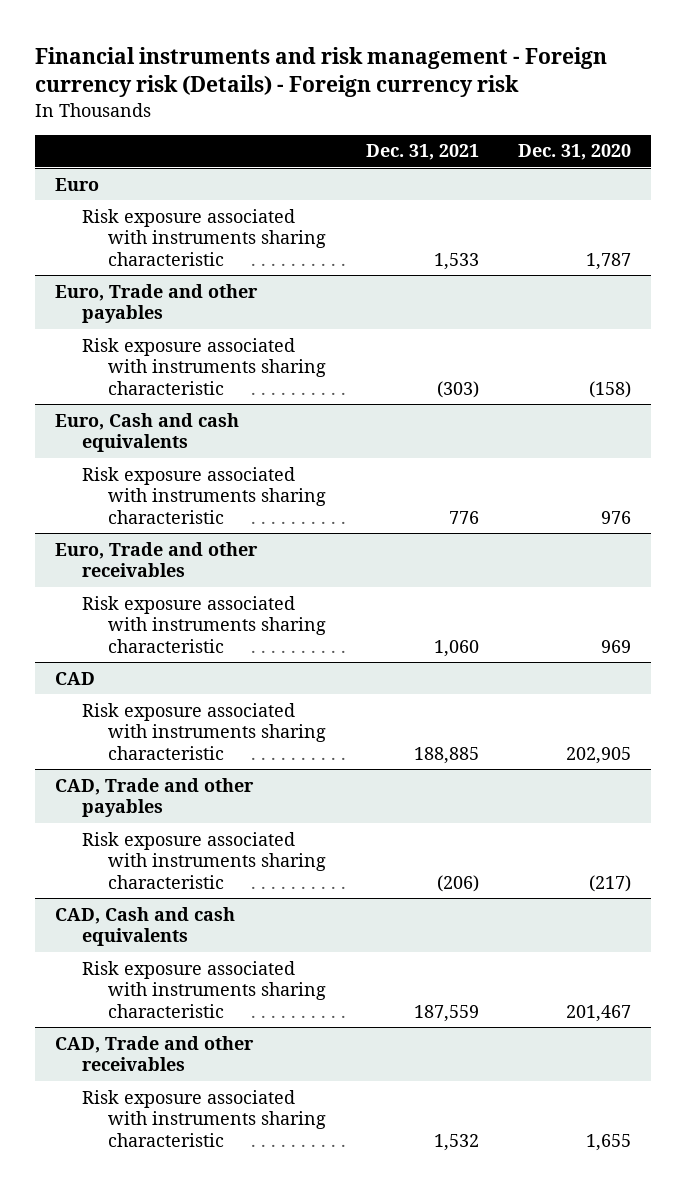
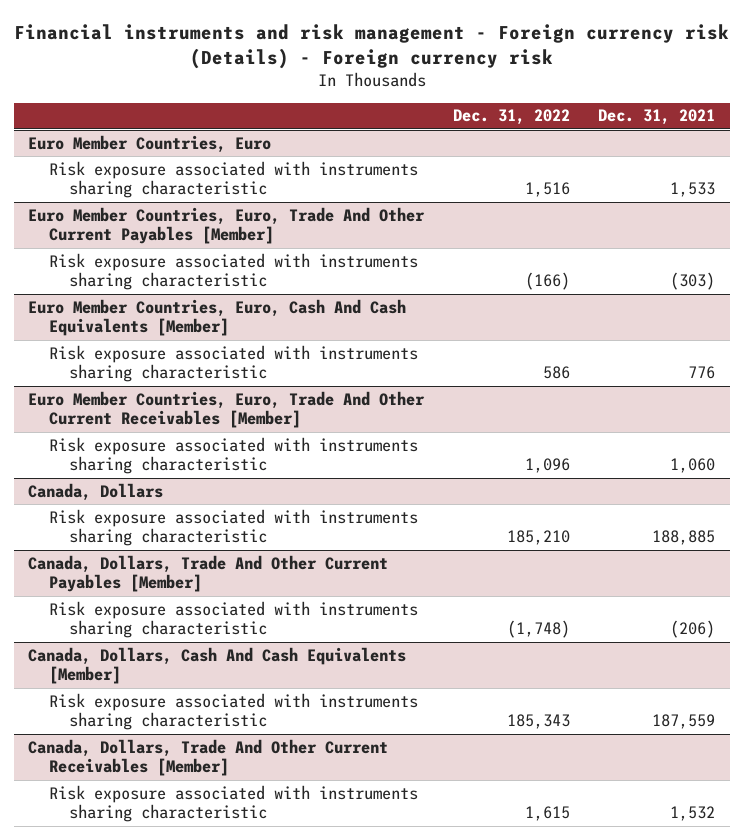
- | Dec. 31, 2021 | Dec. 31, 2020
+ | Dec. 31, 2022 | Dec. 31, 2021
- Euro
+ Euro Member Countries, Euro
- Euro, Trade and other payables
+ Euro Member Countries, Euro, Trade And Other Current Payables [Member]
- Euro, Cash and cash equivalents
+ Euro Member Countries, Euro, Cash And Cash Equivalents [Member]
- Euro, Trade and other receivables
+ Euro Member Countries, Euro, Trade And Other Current Receivables [Member]
- CAD
+ Canada, Dollars
- CAD, Trade and other payables
+ Canada, Dollars, Trade And Other Current Payables [Member]
- CAD, Cash and cash equivalents
+ Canada, Dollars, Cash And Cash Equivalents [Member]
- CAD, Trade and other receivables
+ Canada, Dollars, Trade And Other Current Receivables [Member]

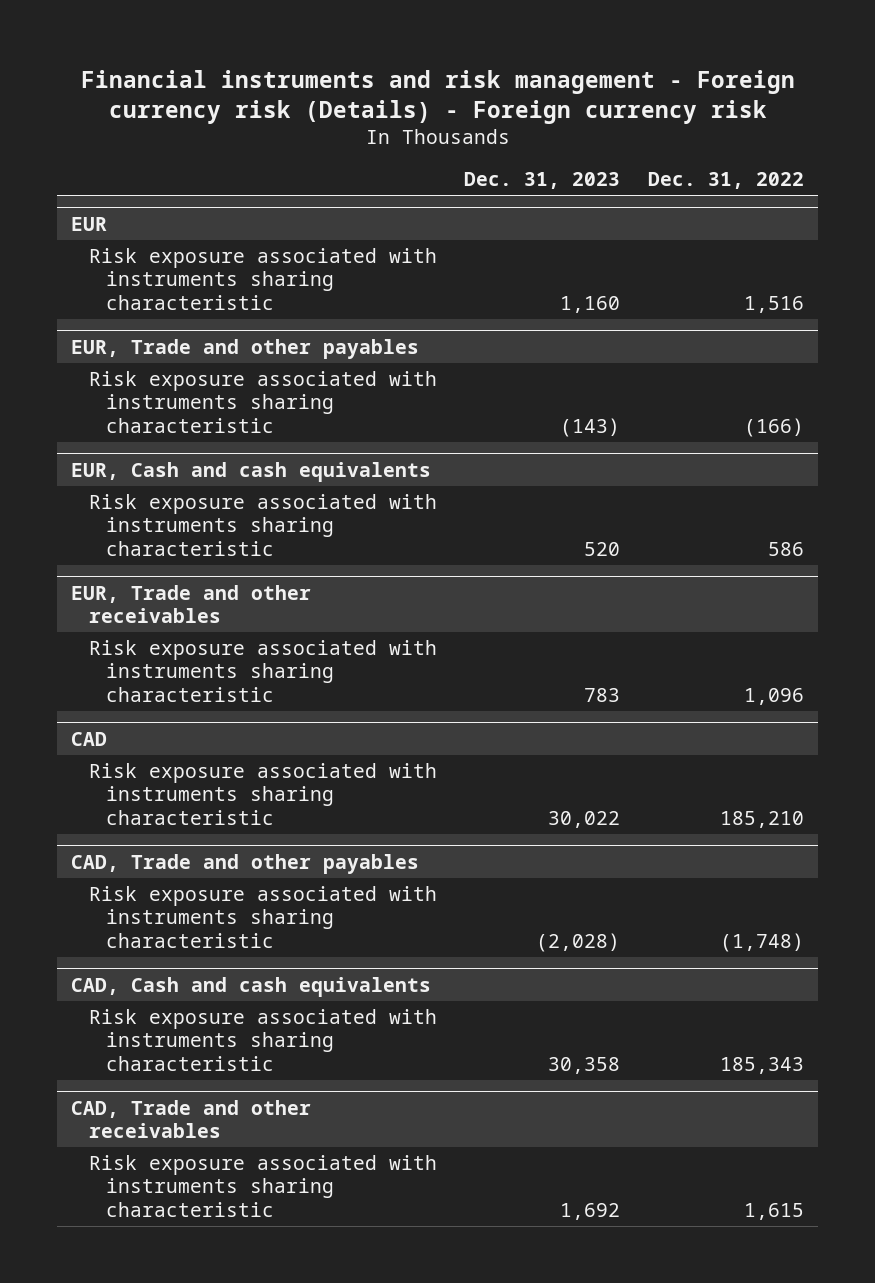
- | Dec. 31, 2022 | Dec. 31, 2021
+ | Dec. 31, 2023 | Dec. 31, 2022
- Euro Member Countries, Euro
+ EUR
- Euro Member Countries, Euro, Trade And Other Current Payables [Member]
+ EUR, Trade and other payables
- Euro Member Countries, Euro, Cash And Cash Equivalents [Member]
+ EUR, Cash and cash equivalents
- Euro Member Countries, Euro, Trade And Other Current Receivables [Member]
+ EUR, Trade and other receivables
- Canada, Dollars
+ CAD
- Canada, Dollars, Trade And Other Current Payables [Member]
+ CAD, Trade and other payables
- Canada, Dollars, Cash And Cash Equivalents [Member]
+ CAD, Cash and cash equivalents
- Canada, Dollars, Trade And Other Current Receivables [Member]
+ CAD, Trade and other receivables

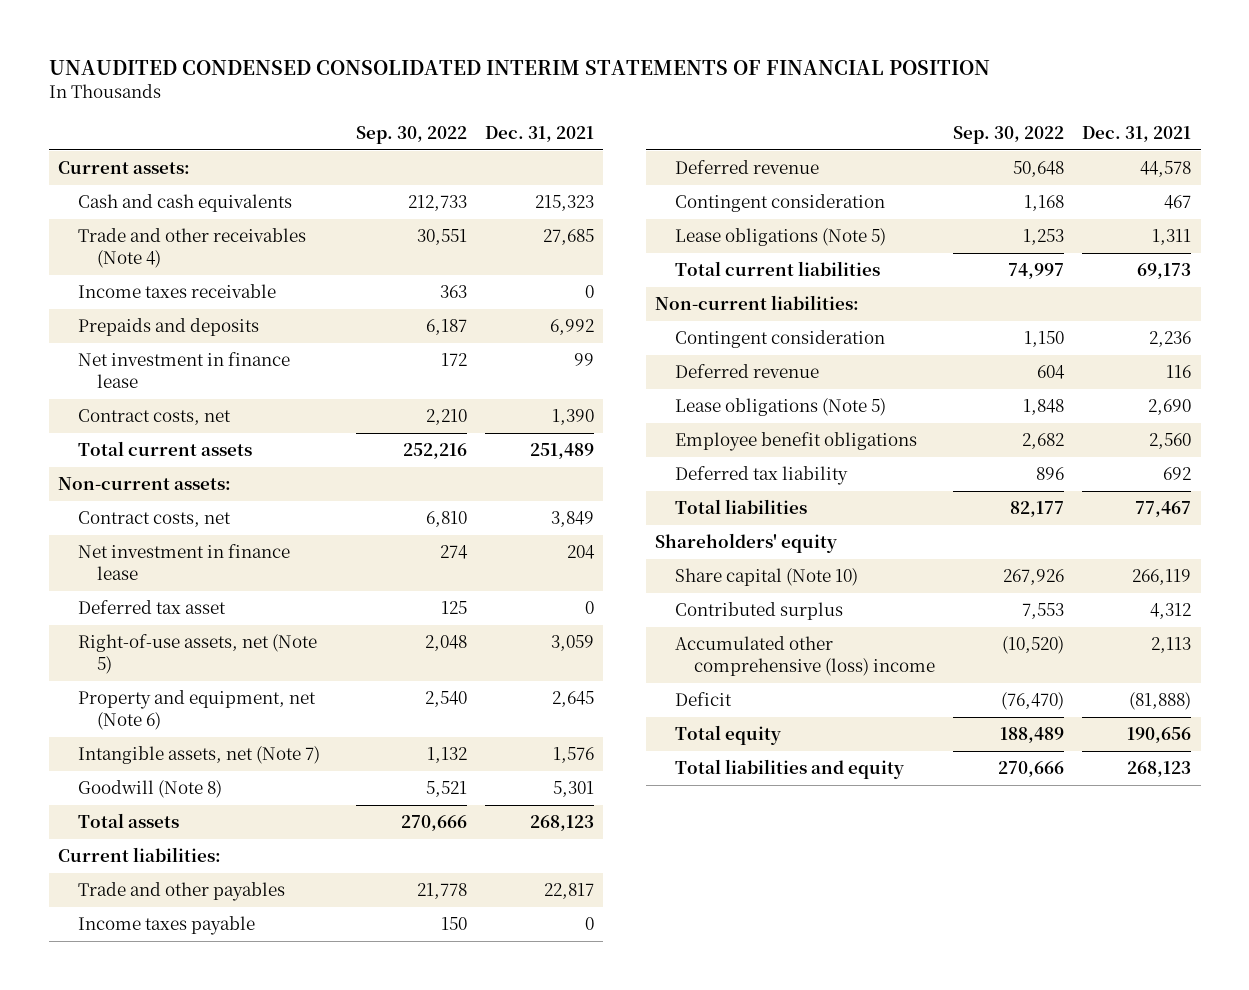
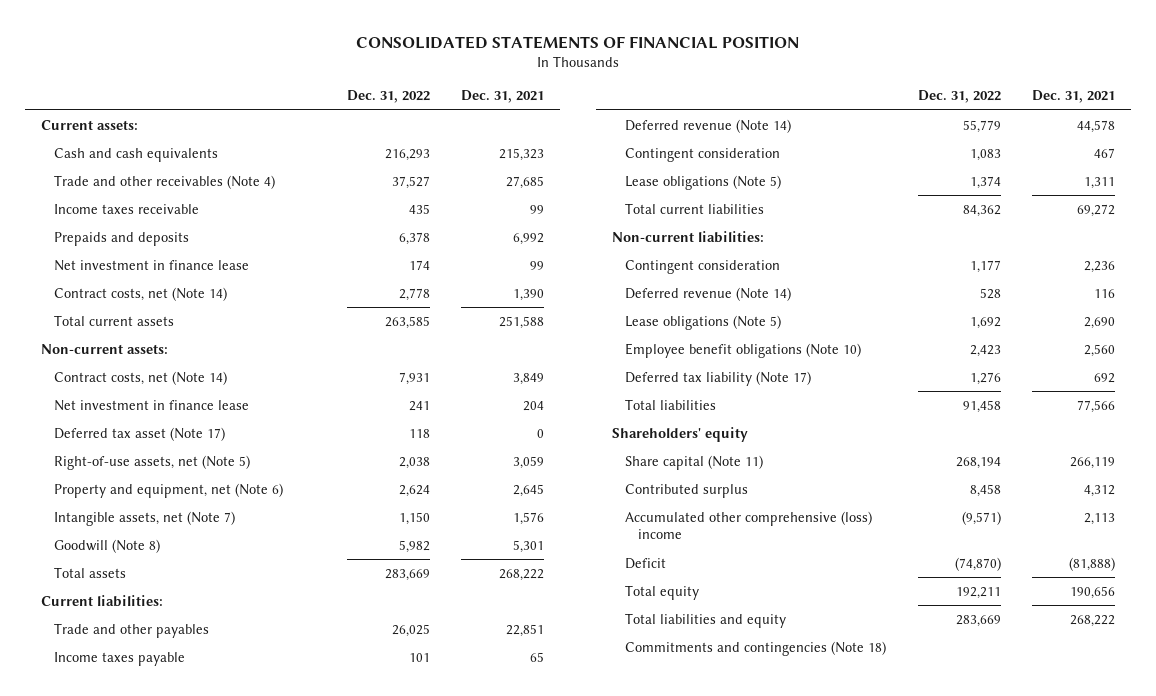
- UNAUDITED CONDENSED CONSOLIDATED INTERIM STATEMENTS OF FINANCIAL POSITION
+ CONSOLIDATED STATEMENTS OF FINANCIAL POSITION
- | Sep. 30, 2022 | Dec. 31, 2021
+ | Dec. 31, 2022 | Dec. 31, 2021
- Income taxes receivable | 363 | 0
+ Income taxes receivable | 435 | 99
- Contract costs, net | 2,210 | 1,390
- Total current assets | 252,216 | 251,489
+ Contract costs, net (Note 14) | 2,778 | 1,390
+ Total current assets | 263,585 | 251,588
- Contract costs, net | 6,810 | 3,849
+ Contract costs, net (Note 14) | 7,931 | 3,849
- Deferred tax asset | 125 | 0
+ Deferred tax asset (Note 17) | 118 | 0
- Total assets | 270,666 | 268,123
+ Total assets | 283,669 | 268,222
- Trade and other payables | 21,778 | 22,817
- Income taxes payable | 150 | 0
- Deferred revenue | 50,648 | 44,578
+ Trade and other payables | 26,025 | 22,851
+ Income taxes payable | 101 | 65
+ Deferred revenue (Note 14) | 55,779 | 44,578
- Total current liabilities | 74,997 | 69,173
+ Total current liabilities | 84,362 | 69,272
- Deferred revenue | 604 | 116
+ Deferred revenue (Note 14) | 528 | 116
- Employee benefit obligations | 2,682 | 2,560
- Deferred tax liability | 896 | 692
- Total liabilities | 82,177 | 77,467
+ Employee benefit obligations (Note 10) | 2,423 | 2,560
+ Deferred tax liability (Note 17) | 1,276 | 692
+ Total liabilities | 91,458 | 77,566
- Share capital (Note 10) | 267,926 | 266,119
+ Share capital (Note 11) | 268,194 | 266,119
- Total liabilities and equity | 270,666 | 268,123
+ Total liabilities and equity | 283,669 | 268,222
+ Commitments and contingencies (Note 18)

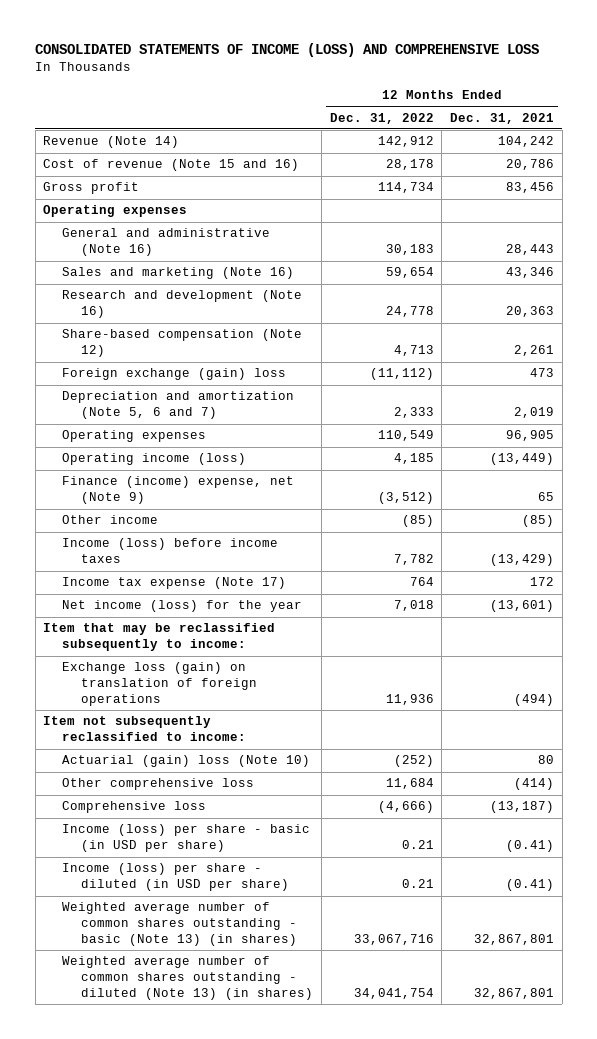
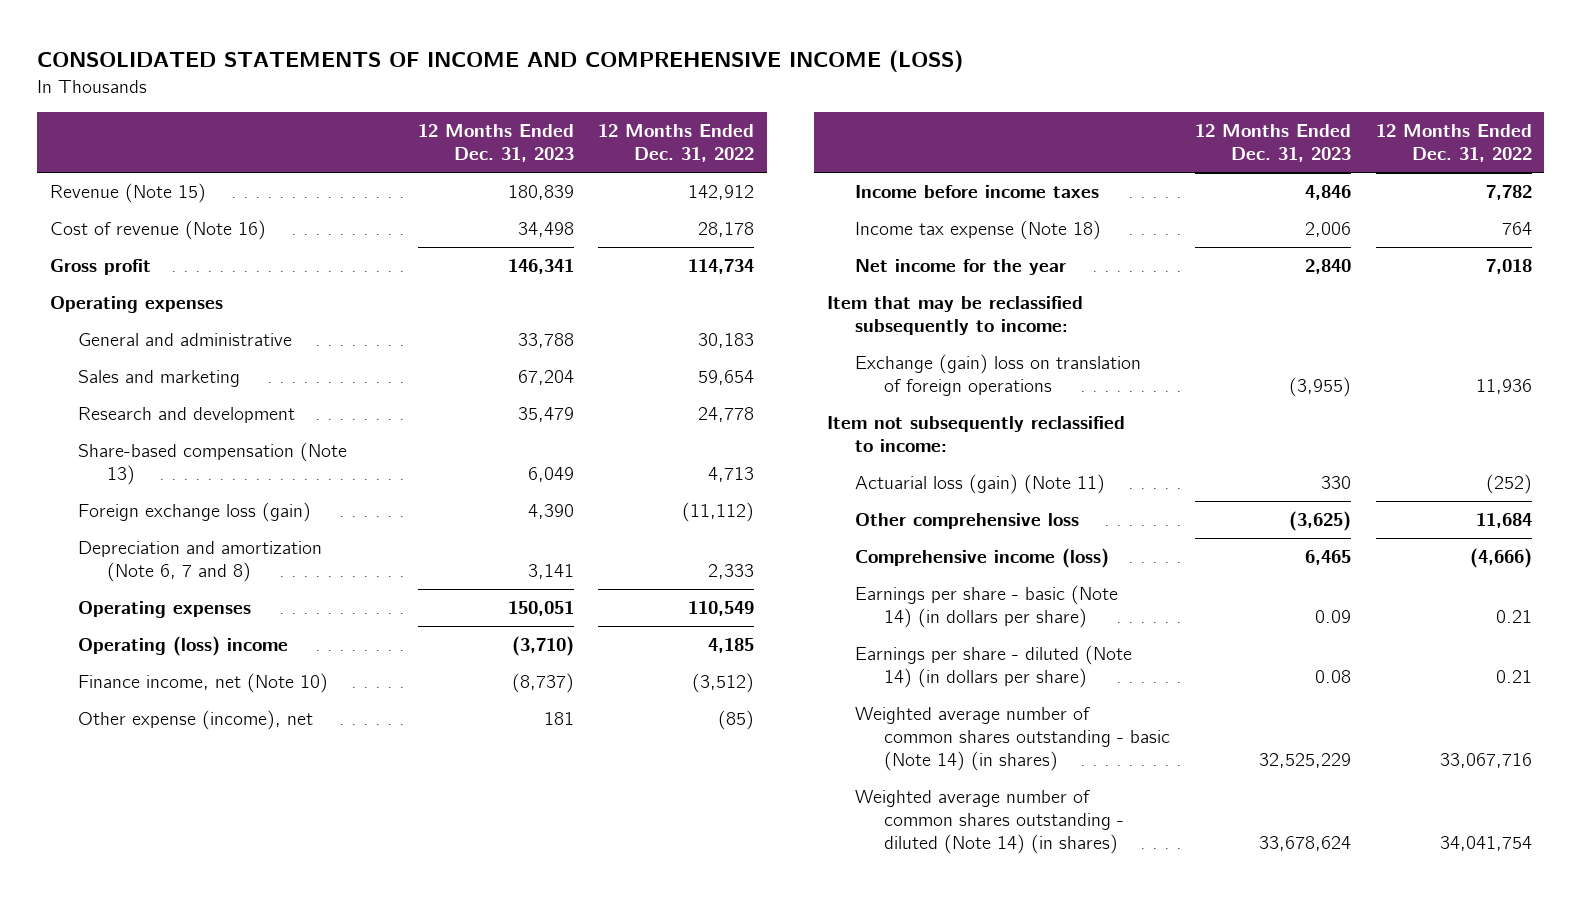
- CONSOLIDATED STATEMENTS OF INCOME (LOSS) AND COMPREHENSIVE LOSS
+ CONSOLIDATED STATEMENTS OF INCOME AND COMPREHENSIVE INCOME (LOSS)
- | 12 Months Ended Dec. 31, 2022 | 12 Months Ended Dec. 31, 2021
+ | 12 Months Ended Dec. 31, 2023 | 12 Months Ended Dec. 31, 2022
- Revenue (Note 14) | 142,912 | 104,242
- Cost of revenue (Note 15 and 16) | 28,178 | 20,786
+ Revenue (Note 15) | 180,839 | 142,912
+ Cost of revenue (Note 16) | 34,498 | 28,178
- General and administrative (Note 16) | 30,183 | 28,443
- Sales and marketing (Note 16) | 59,654 | 43,346
- Research and development (Note 16) | 24,778 | 20,363
- Share-based compensation (Note 12) | 4,713 | 2,261
- Foreign exchange (gain) loss | (11,112) | 473
- Depreciation and amortization (Note 5, 6 and 7) | 2,333 | 2,019
+ General and administrative | 33,788 | 30,183
+ Sales and marketing | 67,204 | 59,654
+ Research and development | 35,479 | 24,778
+ Share-based compensation (Note 13) | 6,049 | 4,713
+ Foreign exchange loss (gain) | 4,390 | (11,112)
+ Depreciation and amortization (Note 6, 7 and 8) | 3,141 | 2,333
- Operating income (loss) | 4,185 | (13,449)
- Finance (income) expense, net (Note 9) | (3,512) | 65
- Other income | (85) | (85)
- Income (loss) before income taxes | 7,782 | (13,429)
- Income tax expense (Note 17) | 764 | 172
- Net income (loss) for the year | 7,018 | (13,601)
+ Operating (loss) income | (3,710) | 4,185
+ Finance income, net (Note 10) | (8,737) | (3,512)
+ Other expense (income), net | 181 | (85)
+ Income before income taxes | 4,846 | 7,782
+ Income tax expense (Note 18) | 2,006 | 764
+ Net income for the year | 2,840 | 7,018
- Exchange loss (gain) on translation of foreign operations | 11,936 | (494)
+ Exchange (gain) loss on translation of foreign operations | (3,955) | 11,936
- Actuarial (gain) loss (Note 10) | (252) | 80
+ Actuarial loss (gain) (Note 11) | 330 | (252)
- Comprehensive loss | (4,666) | (13,187)
- Income (loss) per share - basic (in USD per share) | 0.21 | (0.41)
- Income (loss) per share - diluted (in USD per share) | 0.21 | (0.41)
- Weighted average number of common shares outstanding - basic (Note 13) (in shares) | 33,067,716 | 32,867,801
- Weighted average number of common shares outstanding - diluted (Note 13) (in shares) | 34,041,754 | 32,867,801
+ Comprehensive income (loss) | 6,465 | (4,666)
+ Earnings per share - basic (Note 14) (in dollars per share) | 0.09 | 0.21
+ Earnings per share - diluted (Note 14) (in dollars per share) | 0.08 | 0.21
+ Weighted average number of common shares outstanding - basic (Note 14) (in shares) | 32,525,229 | 33,067,716
+ Weighted average number of common shares outstanding - diluted (Note 14) (in shares) | 33,678,624 | 34,041,754

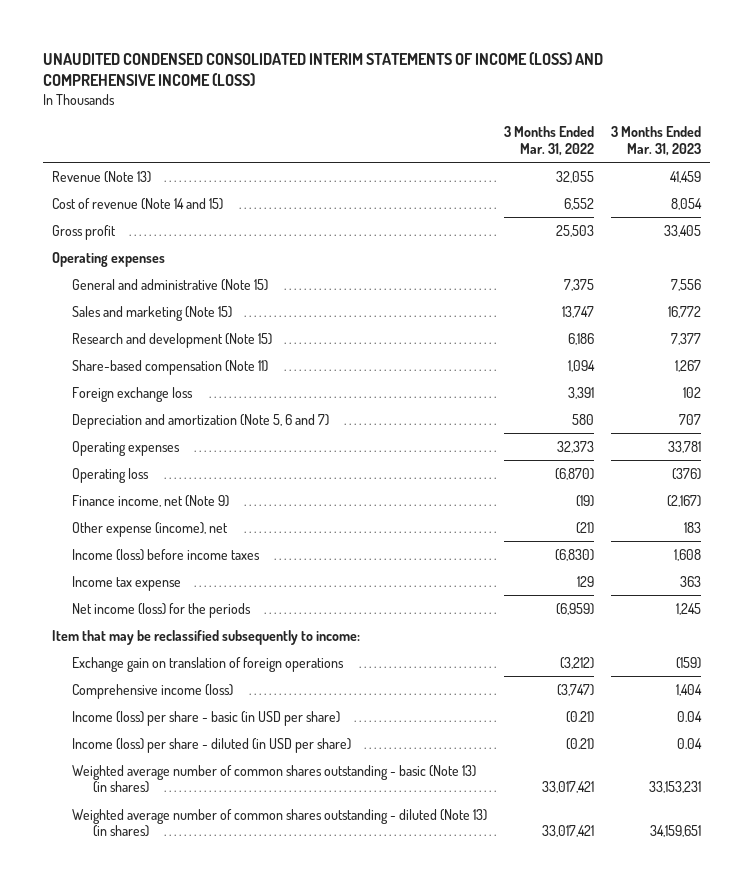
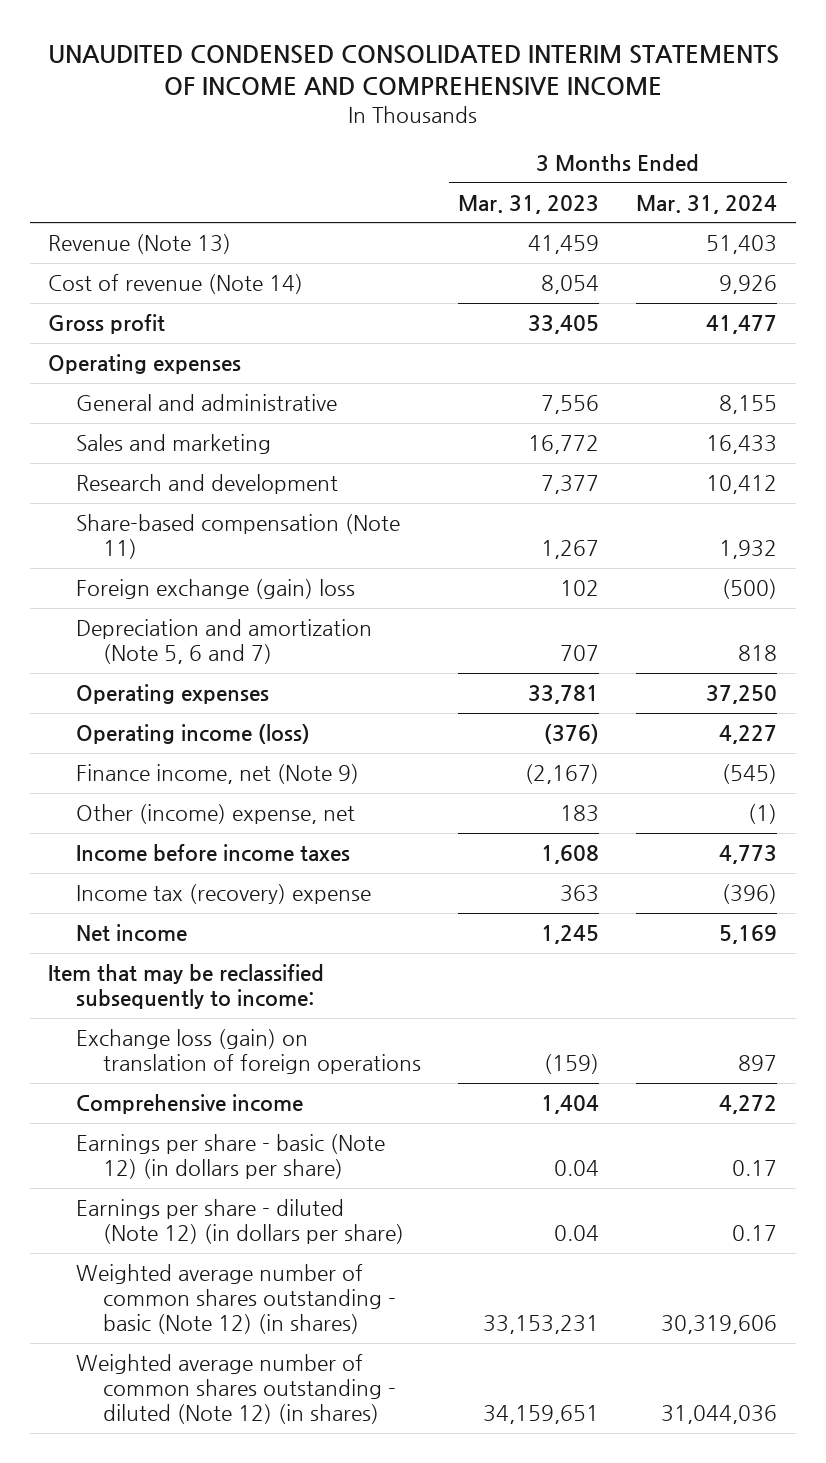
- UNAUDITED CONDENSED CONSOLIDATED INTERIM STATEMENTS OF INCOME (LOSS) AND COMPREHENSIVE INCOME (LOSS)
+ UNAUDITED CONDENSED CONSOLIDATED INTERIM STATEMENTS OF INCOME AND COMPREHENSIVE INCOME
- | 3 Months Ended Mar. 31, 2022 | 3 Months Ended Mar. 31, 2023
+ | 3 Months Ended Mar. 31, 2023 | 3 Months Ended Mar. 31, 2024
- Cost of revenue (Note 14 and 15) | 6,552 | 8,054
+ Cost of revenue (Note 14) | 8,054 | 9,926
- General and administrative (Note 15) | 7,375 | 7,556
- Sales and marketing (Note 15) | 13,747 | 16,772
- Research and development (Note 15) | 6,186 | 7,377
+ General and administrative | 7,556 | 8,155
+ Sales and marketing | 16,772 | 16,433
+ Research and development | 7,377 | 10,412
- Foreign exchange loss | 3,391 | 102
+ Foreign exchange (gain) loss | 102 | (500)
- Operating loss | (6,870) | (376)
+ Operating income (loss) | (376) | 4,227
- Other expense (income), net | (21) | 183
- Income (loss) before income taxes | (6,830) | 1,608
- Income tax expense | 129 | 363
- Net income (loss) for the periods | (6,959) | 1,245
+ Other (income) expense, net | 183 | (1)
+ Income before income taxes | 1,608 | 4,773
+ Income tax (recovery) expense | 363 | (396)
+ Net income | 1,245 | 5,169
- Exchange gain on translation of foreign operations | (3,212) | (159)
- Comprehensive income (loss) | (3,747) | 1,404
- Income (loss) per share - basic (in USD per share) | (0.21) | 0.04
- Income (loss) per share - diluted (in USD per share) | (0.21) | 0.04
- Weighted average number of common shares outstanding - basic (Note 13) (in shares) | 33,017,421 | 33,153,231
- Weighted average number of common shares outstanding - diluted (Note 13) (in shares) | 33,017,421 | 34,159,651
+ Exchange loss (gain) on translation of foreign operations | (159) | 897
+ Comprehensive income | 1,404 | 4,272
+ Earnings per share - basic (Note 12) (in dollars per share) | 0.04 | 0.17
+ Earnings per share - diluted (Note 12) (in dollars per share) | 0.04 | 0.17
+ Weighted average number of common shares outstanding - basic (Note 12) (in shares) | 33,153,231 | 30,319,606
+ Weighted average number of common shares outstanding - diluted (Note 12) (in shares) | 34,159,651 | 31,044,036

